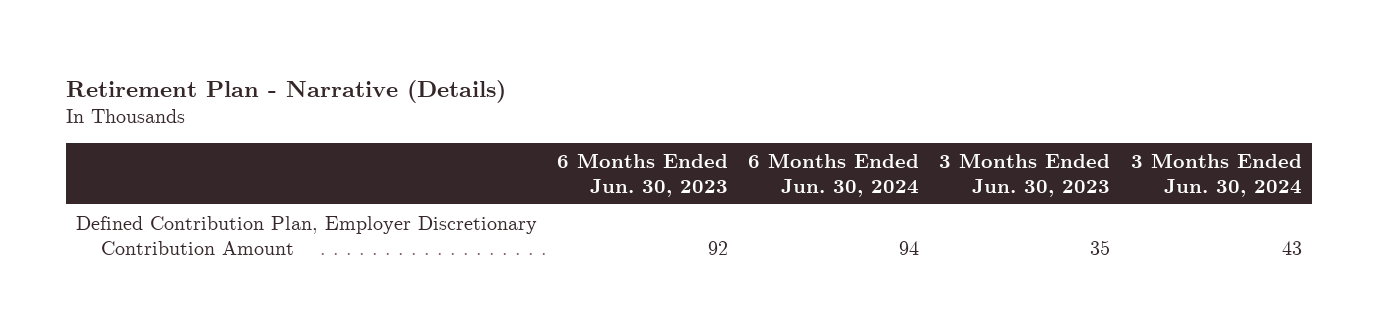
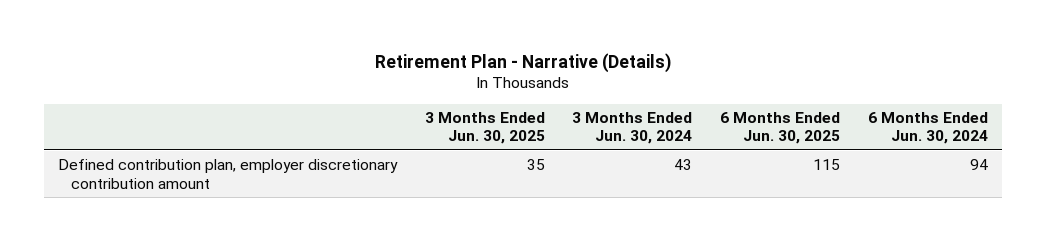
- | 6 Months Ended Jun. 30, 2023 | 6 Months Ended Jun. 30, 2024 | 3 Months Ended Jun. 30, 2023 | 3 Months Ended Jun. 30, 2024
+ | 3 Months Ended Jun. 30, 2025 | 3 Months Ended Jun. 30, 2024 | 6 Months Ended Jun. 30, 2025 | 6 Months Ended Jun. 30, 2024
- Defined Contribution Plan, Employer Discretionary Contribution Amount | 92 | 94 | 35 | 43
+ Defined contribution plan, employer discretionary contribution amount | 35 | 43 | 115 | 94

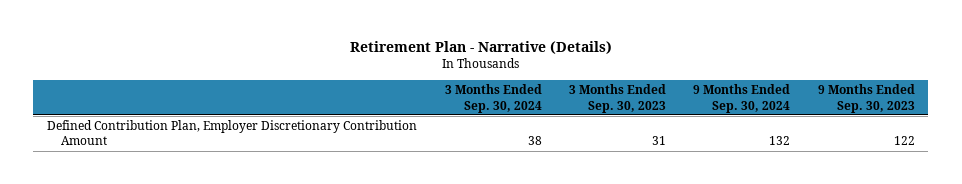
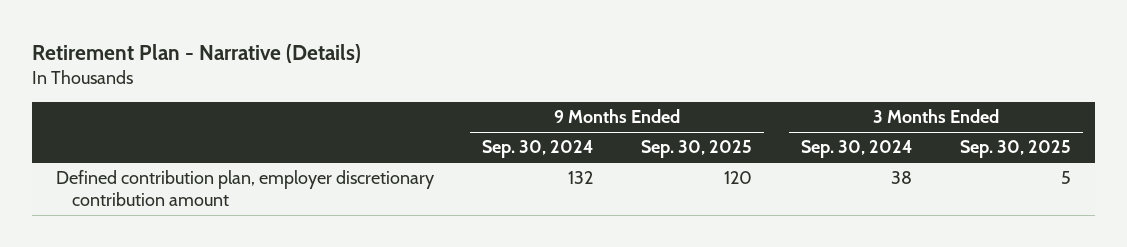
- | 3 Months Ended Sep. 30, 2024 | 3 Months Ended Sep. 30, 2023 | 9 Months Ended Sep. 30, 2024 | 9 Months Ended Sep. 30, 2023
+ | 9 Months Ended Sep. 30, 2024 | 9 Months Ended Sep. 30, 2025 | 3 Months Ended Sep. 30, 2024 | 3 Months Ended Sep. 30, 2025
- Defined Contribution Plan, Employer Discretionary Contribution Amount | 38 | 31 | 132 | 122
+ Defined contribution plan, employer discretionary contribution amount | 132 | 120 | 38 | 5

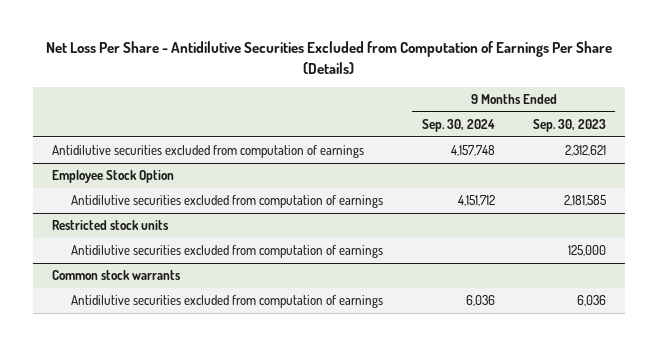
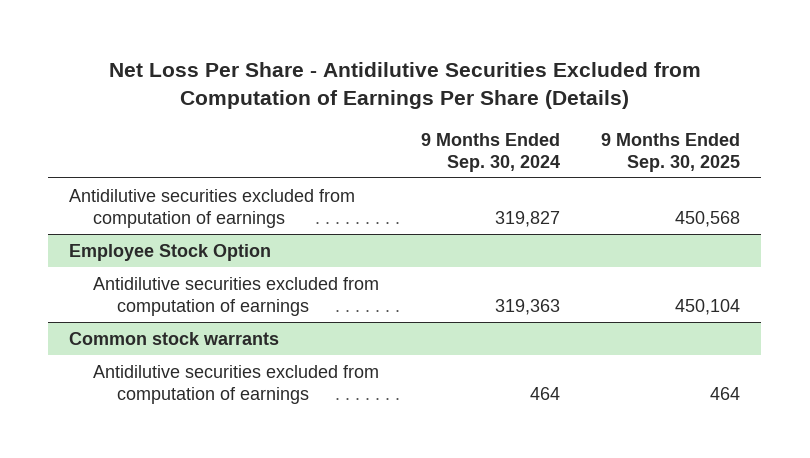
- | 9 Months Ended Sep. 30, 2024 | 9 Months Ended Sep. 30, 2023
+ | 9 Months Ended Sep. 30, 2024 | 9 Months Ended Sep. 30, 2025
- Antidilutive securities excluded from computation of earnings | 4,157,748 | 2,312,621
+ Antidilutive securities excluded from computation of earnings | 319,827 | 450,568
@ Employee Stock Option
- Antidilutive securities excluded from computation of earnings | 4,151,712 | 2,181,585
- Restricted stock units
- Antidilutive securities excluded from computation of earnings | | 125,000
@ Employee Stock Option
+ Antidilutive securities excluded from computation of earnings | 319,363 | 450,104
@ Common stock warrants
- Antidilutive securities excluded from computation of earnings | 6,036 | 6,036
+ Antidilutive securities excluded from computation of earnings | 464 | 464

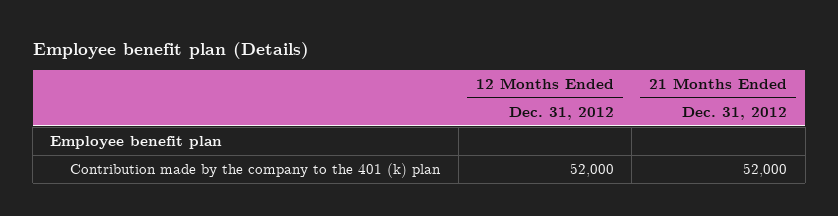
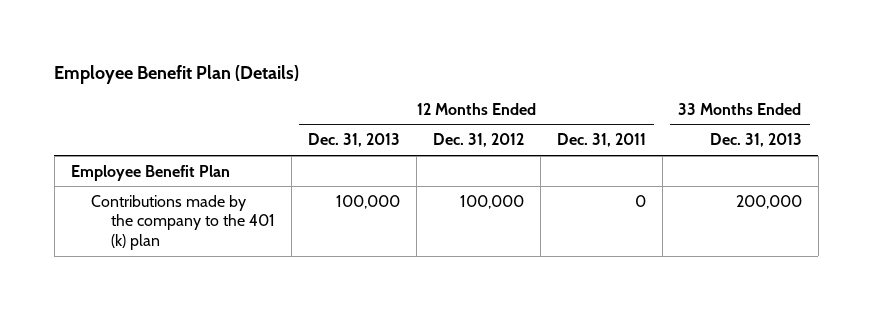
- Employee benefit plan (Details)
+ Employee Benefit Plan (Details)
- | 12 Months Ended Dec. 31, 2012 | 21 Months Ended Dec. 31, 2012
+ | 12 Months Ended Dec. 31, 2013 | 12 Months Ended Dec. 31, 2012 | 12 Months Ended Dec. 31, 2011 | 33 Months Ended Dec. 31, 2013
- Employee benefit plan
- Contribution made by the company to the 401 (k) plan | 52,000 | 52,000
+ Employee Benefit Plan
+ Contributions made by the company to the 401 (k) plan | 100,000 | 100,000 | 0 | 200,000

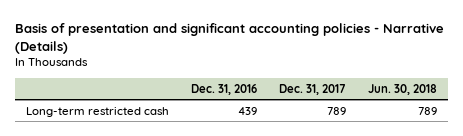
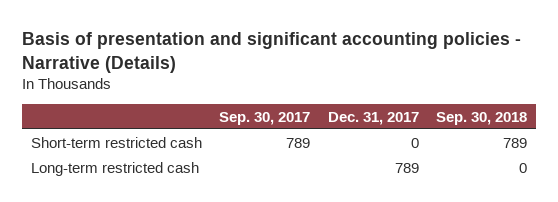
- | Dec. 31, 2016 | Dec. 31, 2017 | Jun. 30, 2018
+ | Sep. 30, 2017 | Dec. 31, 2017 | Sep. 30, 2018
+ Short-term restricted cash | 789 | 0 | 789

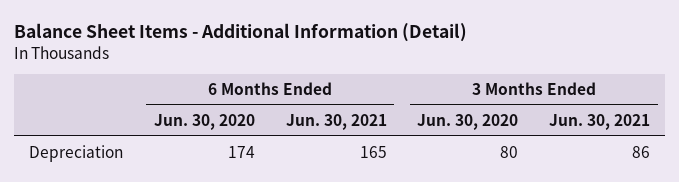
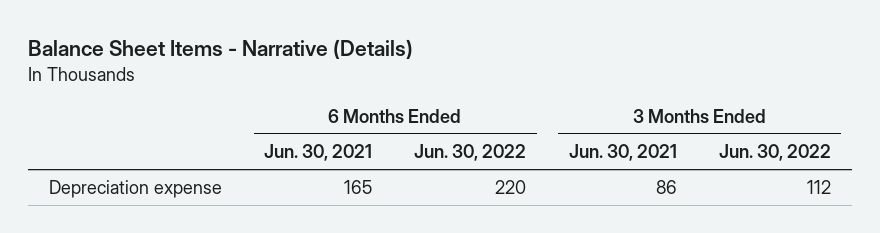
- Balance Sheet Items - Additional Information (Detail)
+ Balance Sheet Items - Narrative (Details)
- | 6 Months Ended Jun. 30, 2020 | 6 Months Ended Jun. 30, 2021 | 3 Months Ended Jun. 30, 2020 | 3 Months Ended Jun. 30, 2021
+ | 6 Months Ended Jun. 30, 2021 | 6 Months Ended Jun. 30, 2022 | 3 Months Ended Jun. 30, 2021 | 3 Months Ended Jun. 30, 2022
- Depreciation | 174 | 165 | 80 | 86
+ Depreciation expense | 165 | 220 | 86 | 112

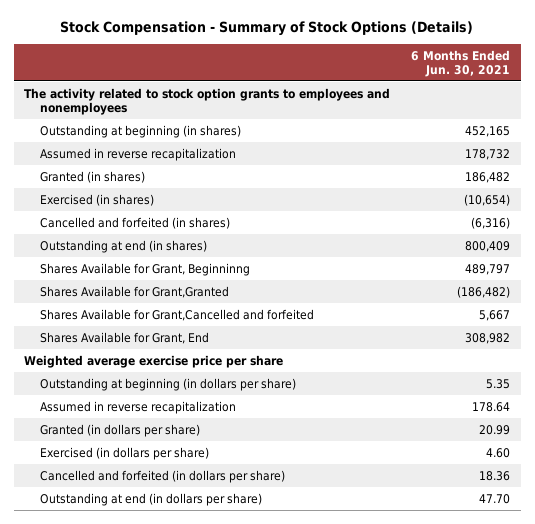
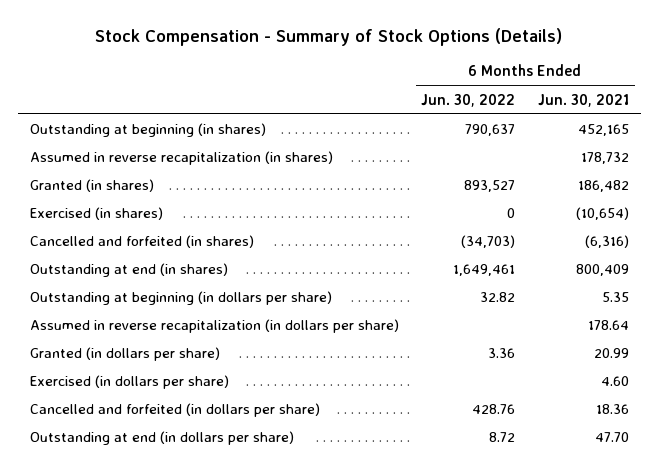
- | 6 Months Ended Jun. 30, 2021
+ | 6 Months Ended Jun. 30, 2022 | 6 Months Ended Jun. 30, 2021
- The activity related to stock option grants to employees and nonemployees
- Assumed in reverse recapitalization | 178,732
+ Assumed in reverse recapitalization (in shares) | | 178,732
- Shares Available for Grant, Beginninng | 489,797
- Shares Available for Grant,Granted | (186,482)
- Shares Available for Grant,Cancelled and forfeited | 5,667
- Shares Available for Grant, End | 308,982
- Weighted average exercise price per share
- Assumed in reverse recapitalization | 178.64
+ Assumed in reverse recapitalization (in dollars per share) | | 178.64

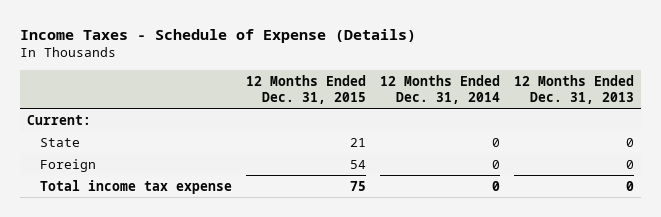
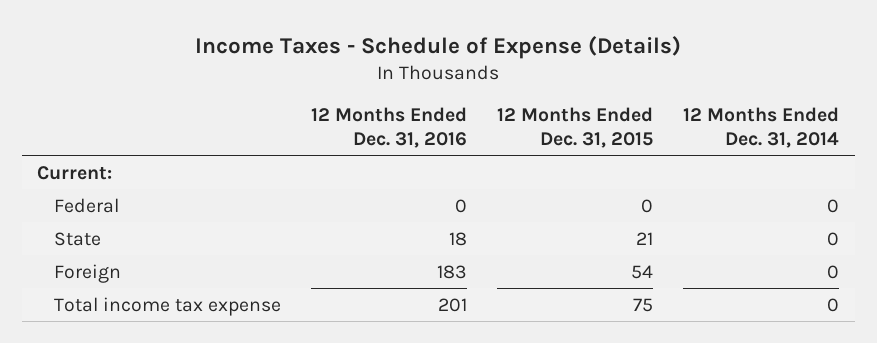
- | 12 Months Ended Dec. 31, 2015 | 12 Months Ended Dec. 31, 2014 | 12 Months Ended Dec. 31, 2013
+ | 12 Months Ended Dec. 31, 2016 | 12 Months Ended Dec. 31, 2015 | 12 Months Ended Dec. 31, 2014
+ Federal | 0 | 0 | 0

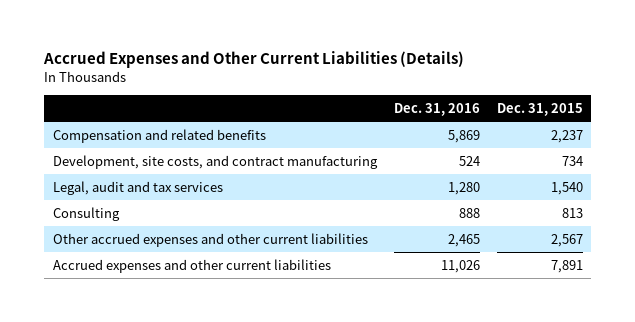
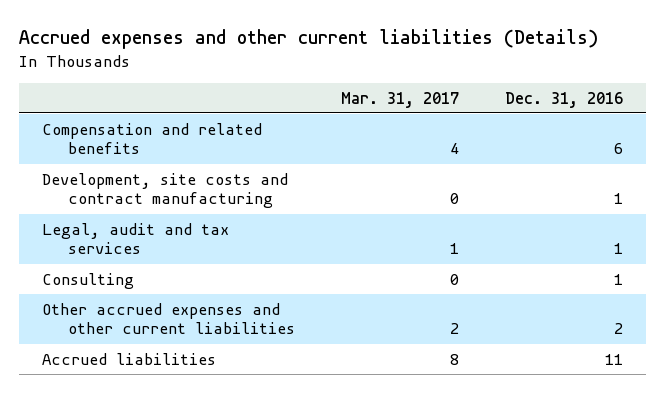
- Accrued Expenses and Other Current Liabilities (Details)
+ Accrued expenses and other current liabilities (Details)
- | Dec. 31, 2016 | Dec. 31, 2015
+ | Mar. 31, 2017 | Dec. 31, 2016
- Compensation and related benefits | 5,869 | 2,237
- Development, site costs, and contract manufacturing | 524 | 734
- Legal, audit and tax services | 1,280 | 1,540
- Consulting | 888 | 813
- Other accrued expenses and other current liabilities | 2,465 | 2,567
- Accrued expenses and other current liabilities | 11,026 | 7,891
+ Compensation and related benefits | 4 | 6
+ Development, site costs and contract manufacturing | 0 | 1
+ Legal, audit and tax services | 1 | 1
+ Consulting | 0 | 1
+ Other accrued expenses and other current liabilities | 2 | 2
+ Accrued liabilities | 8 | 11

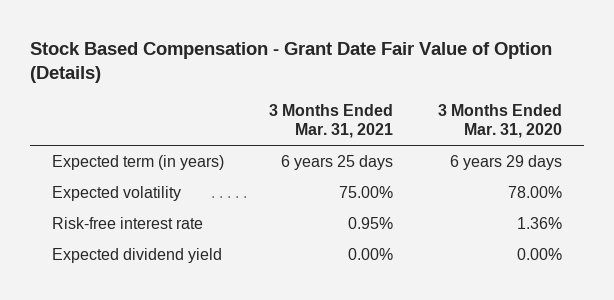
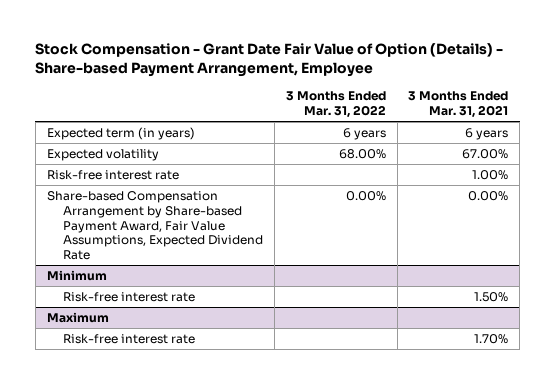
- Stock Based Compensation - Grant Date Fair Value of Option (Details)
+ Stock Compensation - Grant Date Fair Value of Option (Details) - Share-based Payment Arrangement, Employee
- | 3 Months Ended Mar. 31, 2021 | 3 Months Ended Mar. 31, 2020
+ | 3 Months Ended Mar. 31, 2022 | 3 Months Ended Mar. 31, 2021
- Expected term (in years) | 6 years 25 days | 6 years 29 days
- Expected volatility | 75.00% | 78.00%
- Risk-free interest rate | 0.95% | 1.36%
- Expected dividend yield | 0.00% | 0.00%
+ Expected term (in years) | 6 years | 6 years
+ Expected volatility | 68.00% | 67.00%
+ Risk-free interest rate | | 1.00%
+ Share-based Compensation Arrangement by Share-based Payment Award, Fair Value Assumptions, Expected Dividend Rate | 0.00% | 0.00%
+ Minimum
+ Risk-free interest rate | | 1.50%
+ Maximum
+ Risk-free interest rate | | 1.70%

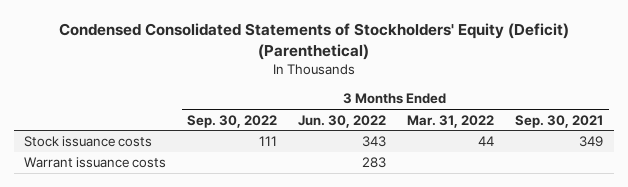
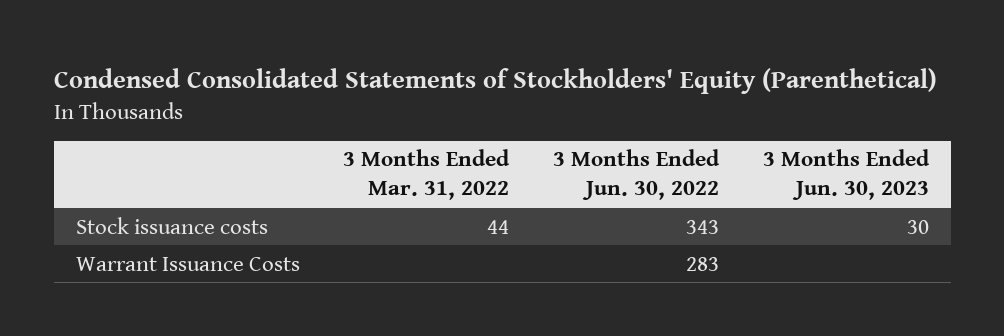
- Condensed Consolidated Statements of Stockholders' Equity (Deficit) (Parenthetical)
+ Condensed Consolidated Statements of Stockholders' Equity (Parenthetical)
- | 3 Months Ended Sep. 30, 2022 | 3 Months Ended Jun. 30, 2022 | 3 Months Ended Mar. 31, 2022 | 3 Months Ended Sep. 30, 2021
+ | 3 Months Ended Mar. 31, 2022 | 3 Months Ended Jun. 30, 2022 | 3 Months Ended Jun. 30, 2023
- Warrant issuance costs | | 283 | |
+ Warrant Issuance Costs | | 283 |

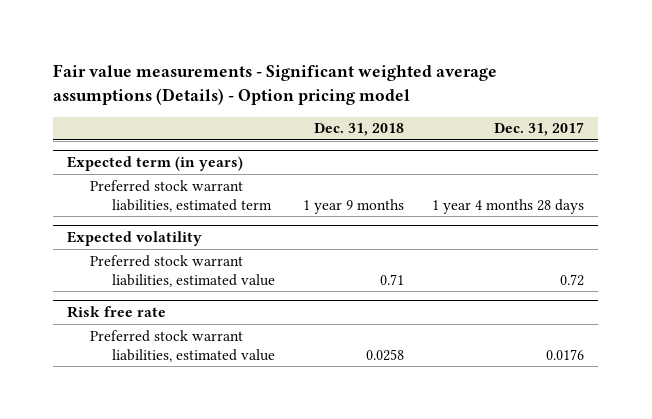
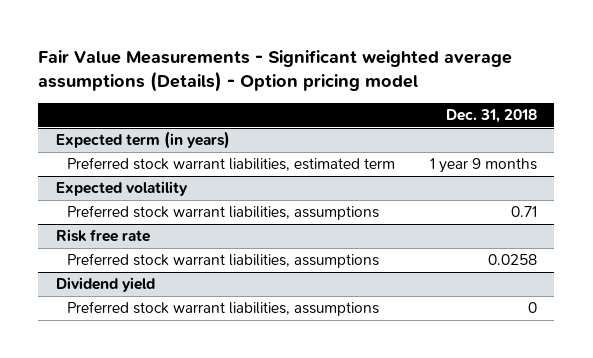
- Fair value measurements - Significant weighted average assumptions (Details) - Option pricing model
+ Fair Value Measurements - Significant weighted average assumptions (Details) - Option pricing model
- | Dec. 31, 2018 | Dec. 31, 2017
+ | Dec. 31, 2018
@ Expected volatility
- Preferred stock warrant liabilities, estimated value | 0.71 | 0.72
+ Preferred stock warrant liabilities, assumptions | 0.71
@ Risk free rate
- Preferred stock warrant liabilities, estimated value | 0.0258 | 0.0176
+ Preferred stock warrant liabilities, assumptions | 0.0258
+ Dividend yield
+ Preferred stock warrant liabilities, assumptions | 0

